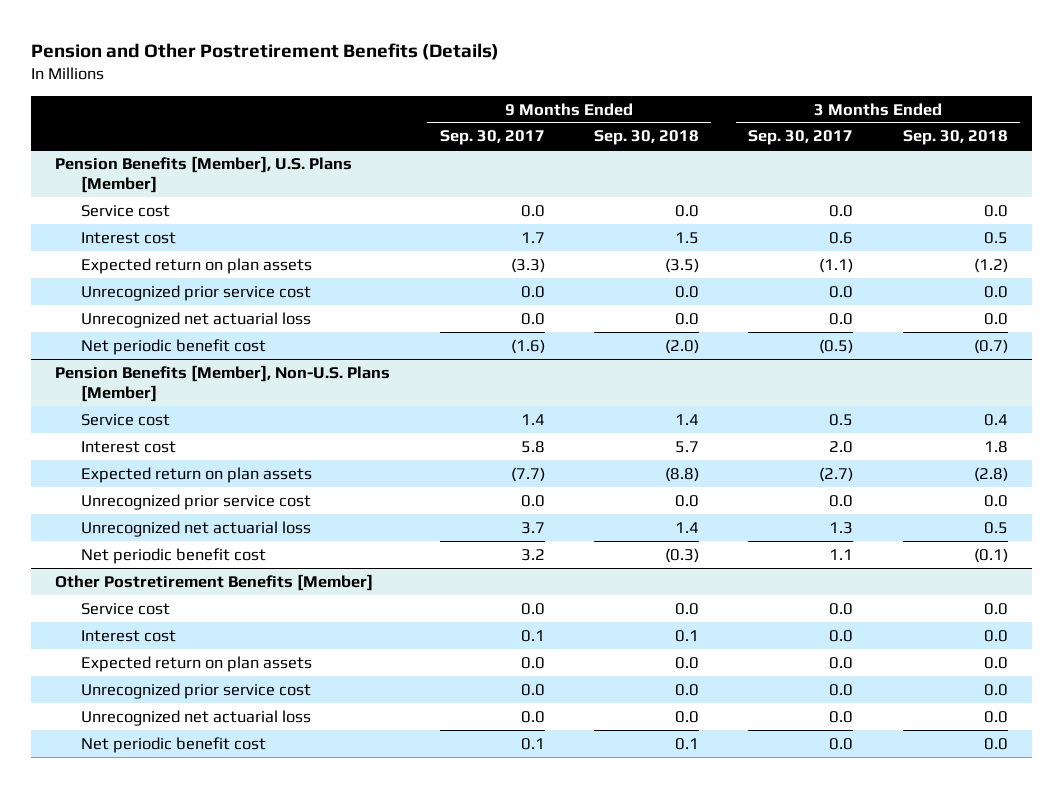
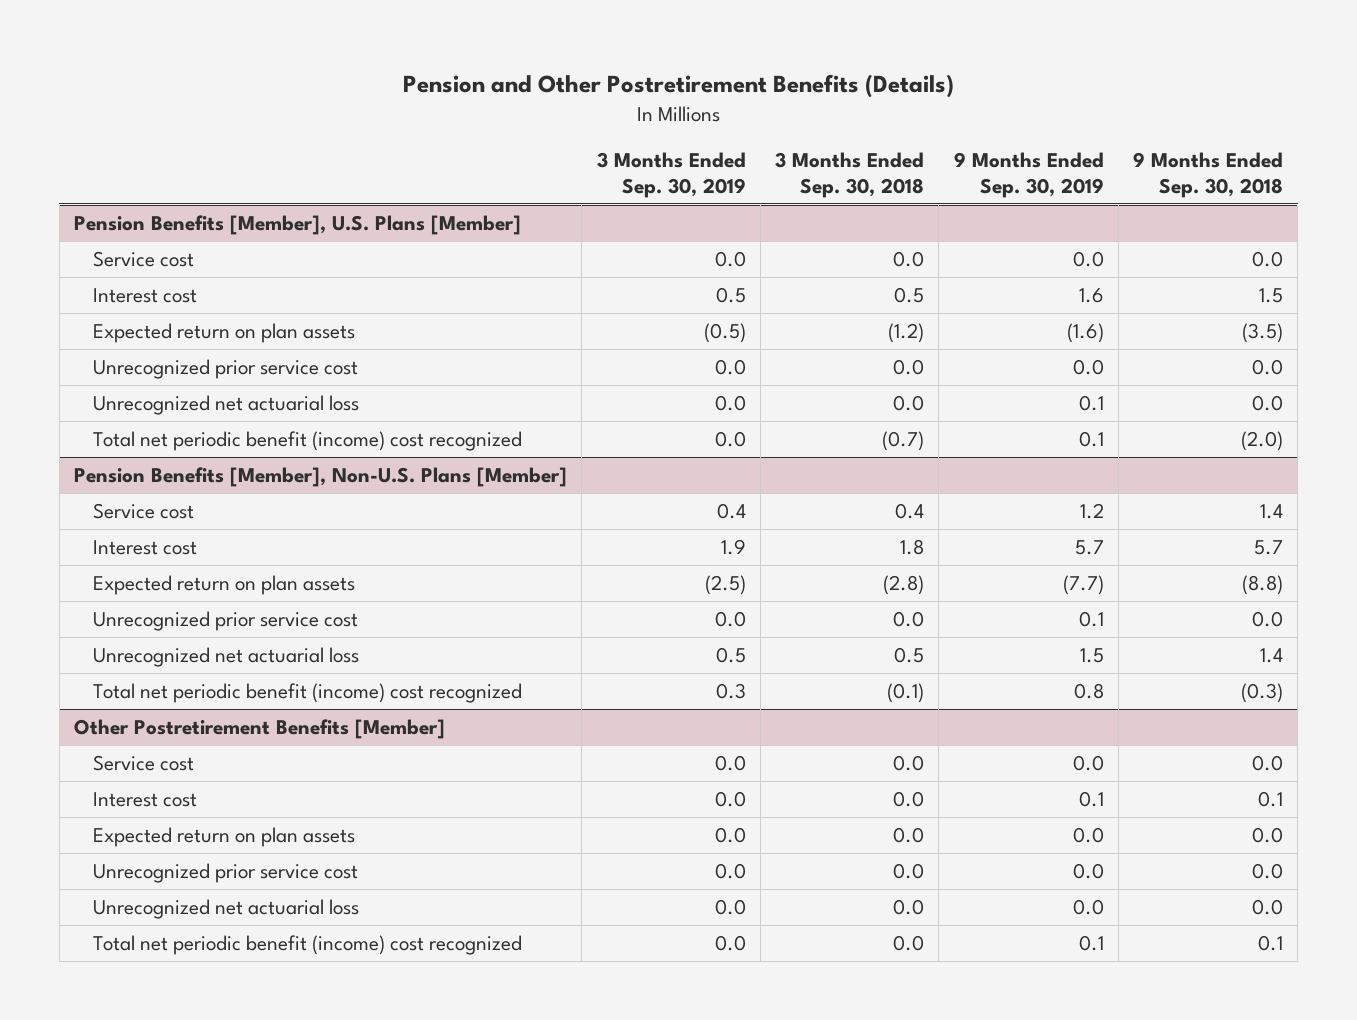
- | 9 Months Ended Sep. 30, 2017 | 9 Months Ended Sep. 30, 2018 | 3 Months Ended Sep. 30, 2017 | 3 Months Ended Sep. 30, 2018
+ | 3 Months Ended Sep. 30, 2019 | 3 Months Ended Sep. 30, 2018 | 9 Months Ended Sep. 30, 2019 | 9 Months Ended Sep. 30, 2018
@ Pension Benefits [Member], U.S. Plans [Member]
- Net periodic benefit cost | (1.6) | (2.0) | (0.5) | (0.7)
+ Total net periodic benefit (income) cost recognized | 0.0 | (0.7) | 0.1 | (2.0)
@ Pension Benefits [Member], Non-U.S. Plans [Member]
- Net periodic benefit cost | 3.2 | (0.3) | 1.1 | (0.1)
+ Total net periodic benefit (income) cost recognized | 0.3 | (0.1) | 0.8 | (0.3)
@ Other Postretirement Benefits [Member]
- Net periodic benefit cost | 0.1 | 0.1 | 0.0 | 0.0
+ Total net periodic benefit (income) cost recognized | 0.0 | 0.0 | 0.1 | 0.1

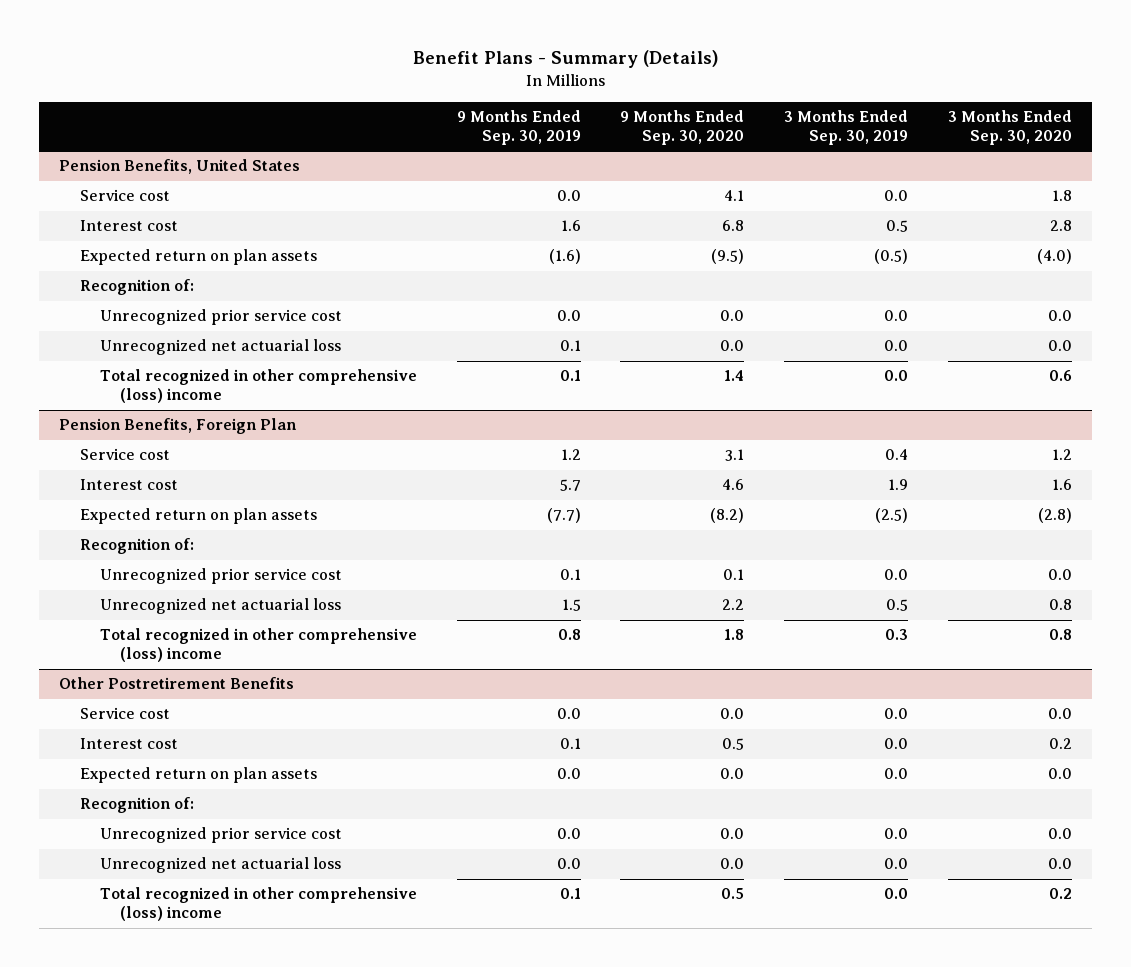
- Pension and Other Postretirement Benefits (Details)
+ Benefit Plans - Summary (Details)
- | 3 Months Ended Sep. 30, 2019 | 3 Months Ended Sep. 30, 2018 | 9 Months Ended Sep. 30, 2019 | 9 Months Ended Sep. 30, 2018
+ | 9 Months Ended Sep. 30, 2019 | 9 Months Ended Sep. 30, 2020 | 3 Months Ended Sep. 30, 2019 | 3 Months Ended Sep. 30, 2020
- Pension Benefits [Member], U.S. Plans [Member]
+ Pension Benefits, United States
+ Recognition of:
- Total net periodic benefit (income) cost recognized | 0.0 | (0.7) | 0.1 | (2.0)
- Pension Benefits [Member], Non-U.S. Plans [Member]
+ Total recognized in other comprehensive (loss) income | 0.1 | 1.4 | 0.0 | 0.6
+ Pension Benefits, Foreign Plan
+ Recognition of:
- Total net periodic benefit (income) cost recognized | 0.3 | (0.1) | 0.8 | (0.3)
- Other Postretirement Benefits [Member]
+ Total recognized in other comprehensive (loss) income | 0.8 | 1.8 | 0.3 | 0.8
+ Other Postretirement Benefits
+ Recognition of:
- Total net periodic benefit (income) cost recognized | 0.0 | 0.0 | 0.1 | 0.1
+ Total recognized in other comprehensive (loss) income | 0.1 | 0.5 | 0.0 | 0.2

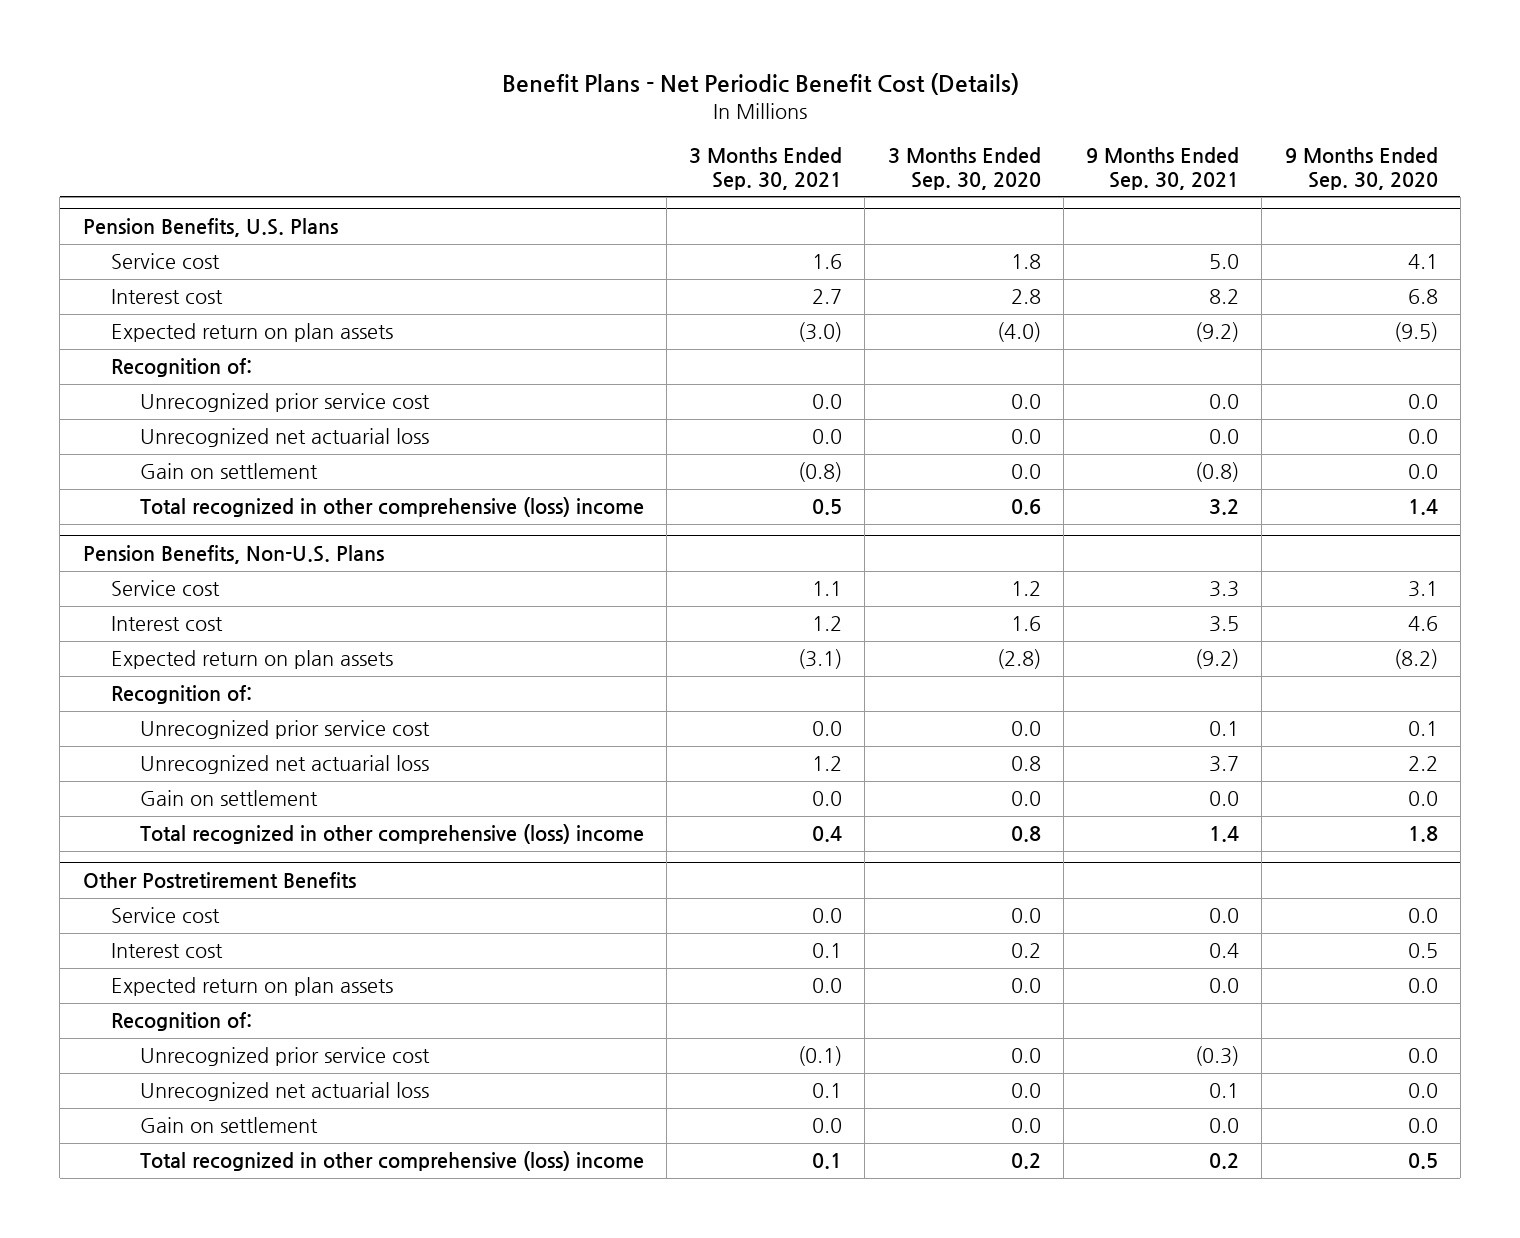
- Benefit Plans - Summary (Details)
+ Benefit Plans - Net Periodic Benefit Cost (Details)
- | 9 Months Ended Sep. 30, 2019 | 9 Months Ended Sep. 30, 2020 | 3 Months Ended Sep. 30, 2019 | 3 Months Ended Sep. 30, 2020
+ | 3 Months Ended Sep. 30, 2021 | 3 Months Ended Sep. 30, 2020 | 9 Months Ended Sep. 30, 2021 | 9 Months Ended Sep. 30, 2020
- Pension Benefits, United States
+ Pension Benefits, U.S. Plans
+ Gain on settlement | (0.8) | 0.0 | (0.8) | 0.0
- Pension Benefits, Foreign Plan
+ Pension Benefits, Non-U.S. Plans
+ Gain on settlement | 0.0 | 0.0 | 0.0 | 0.0
@ Other Postretirement Benefits
+ Gain on settlement | 0.0 | 0.0 | 0.0 | 0.0

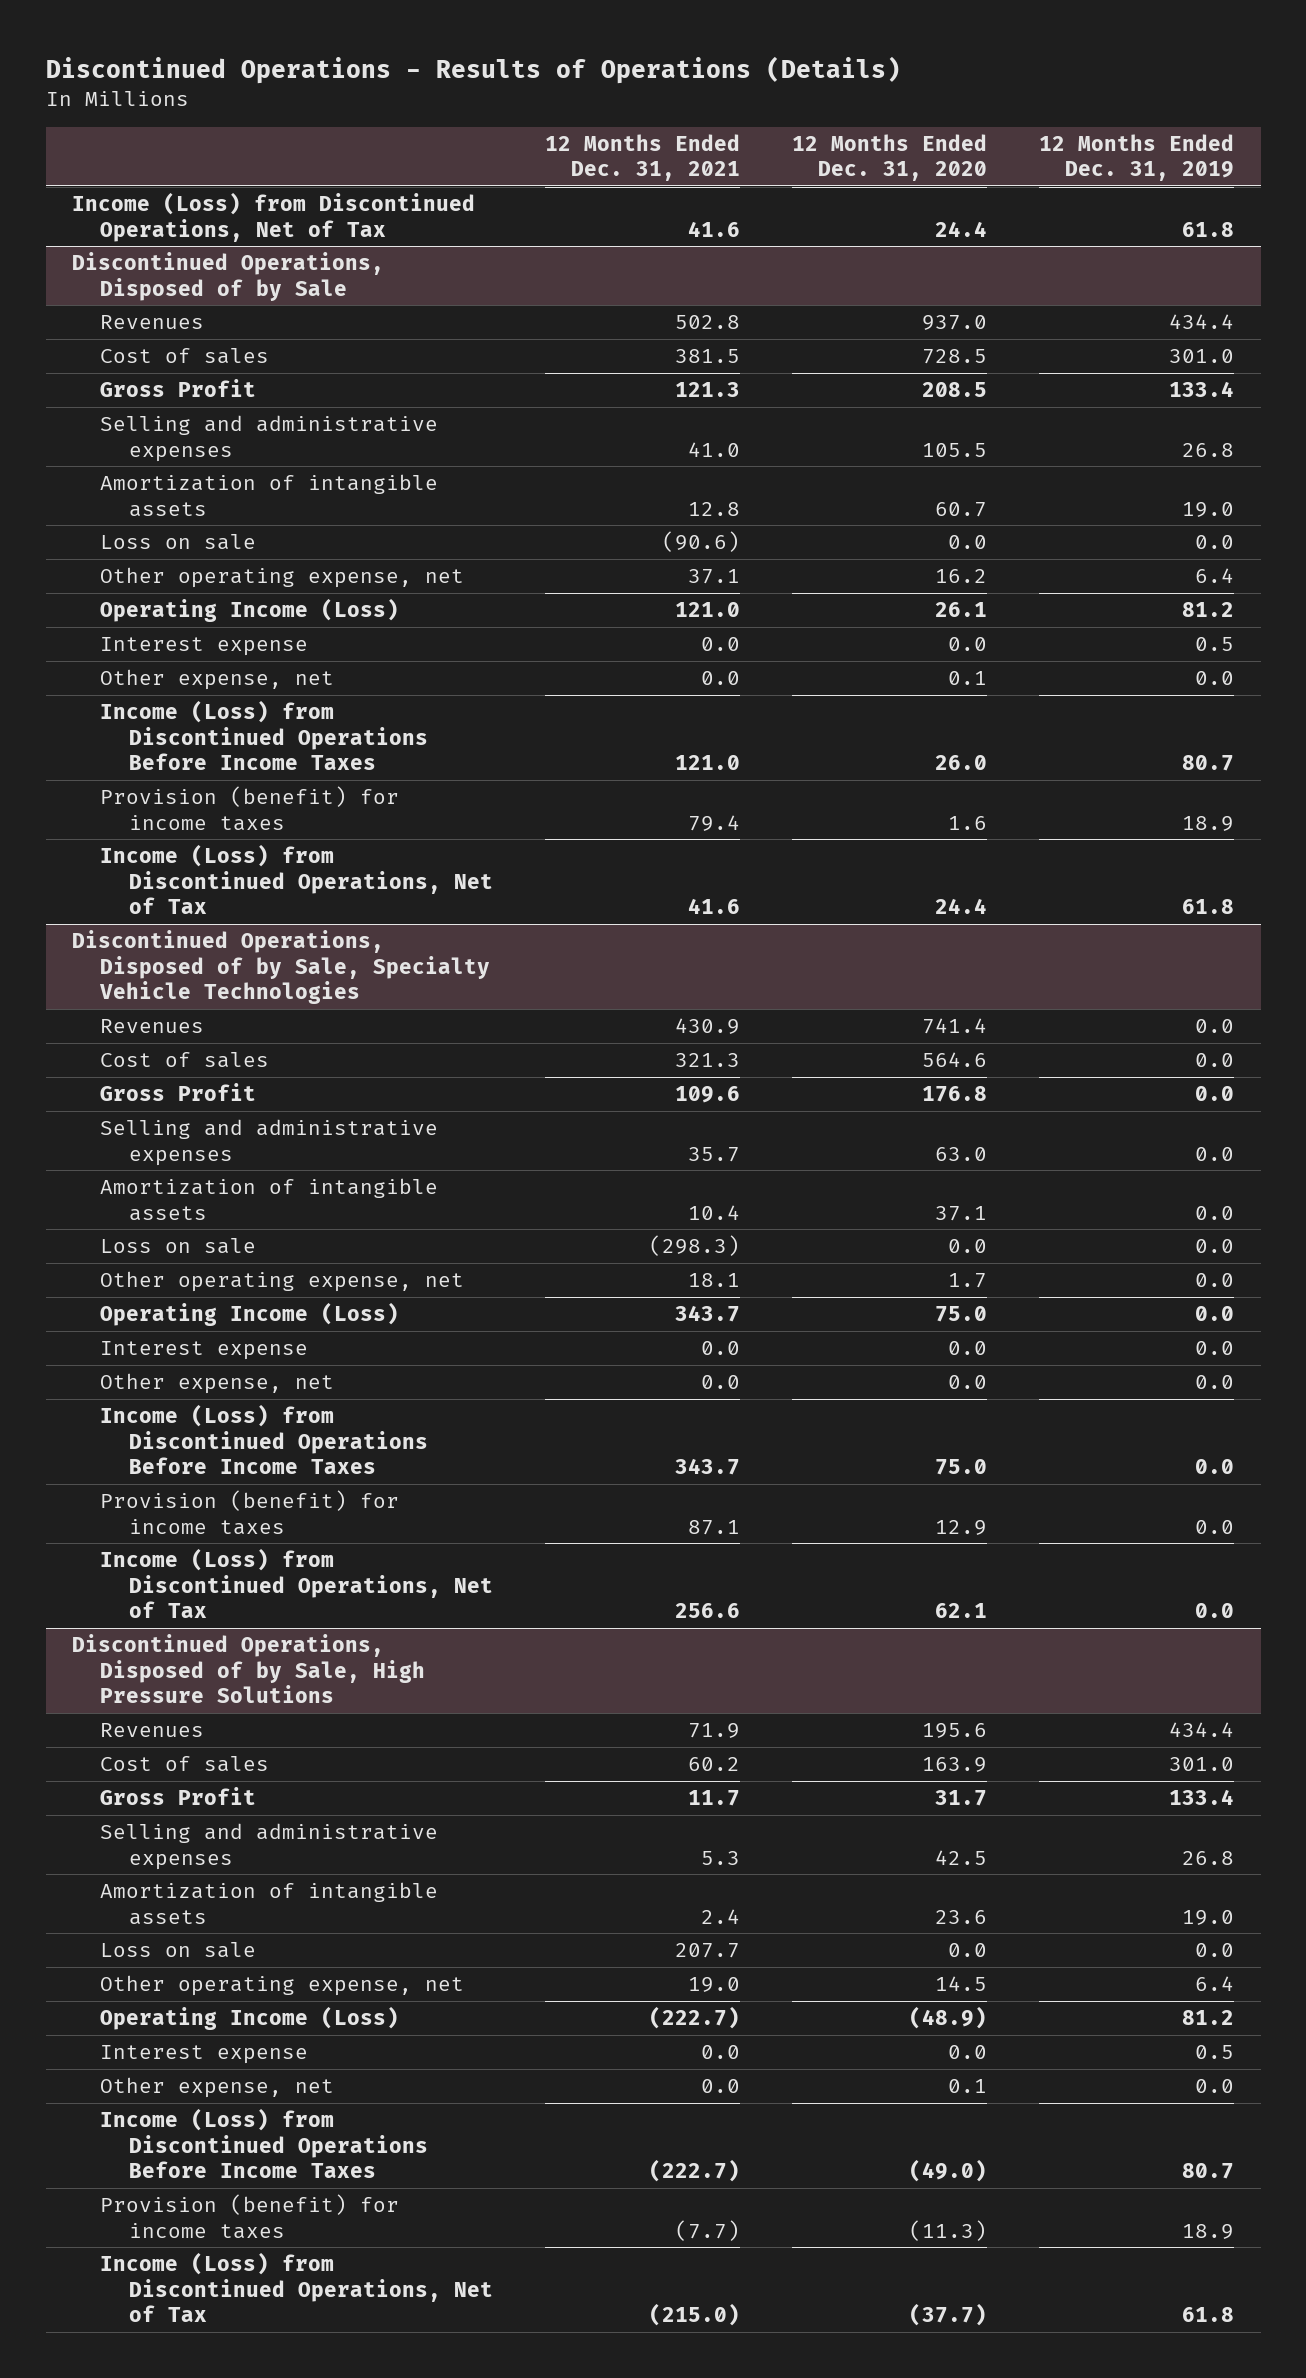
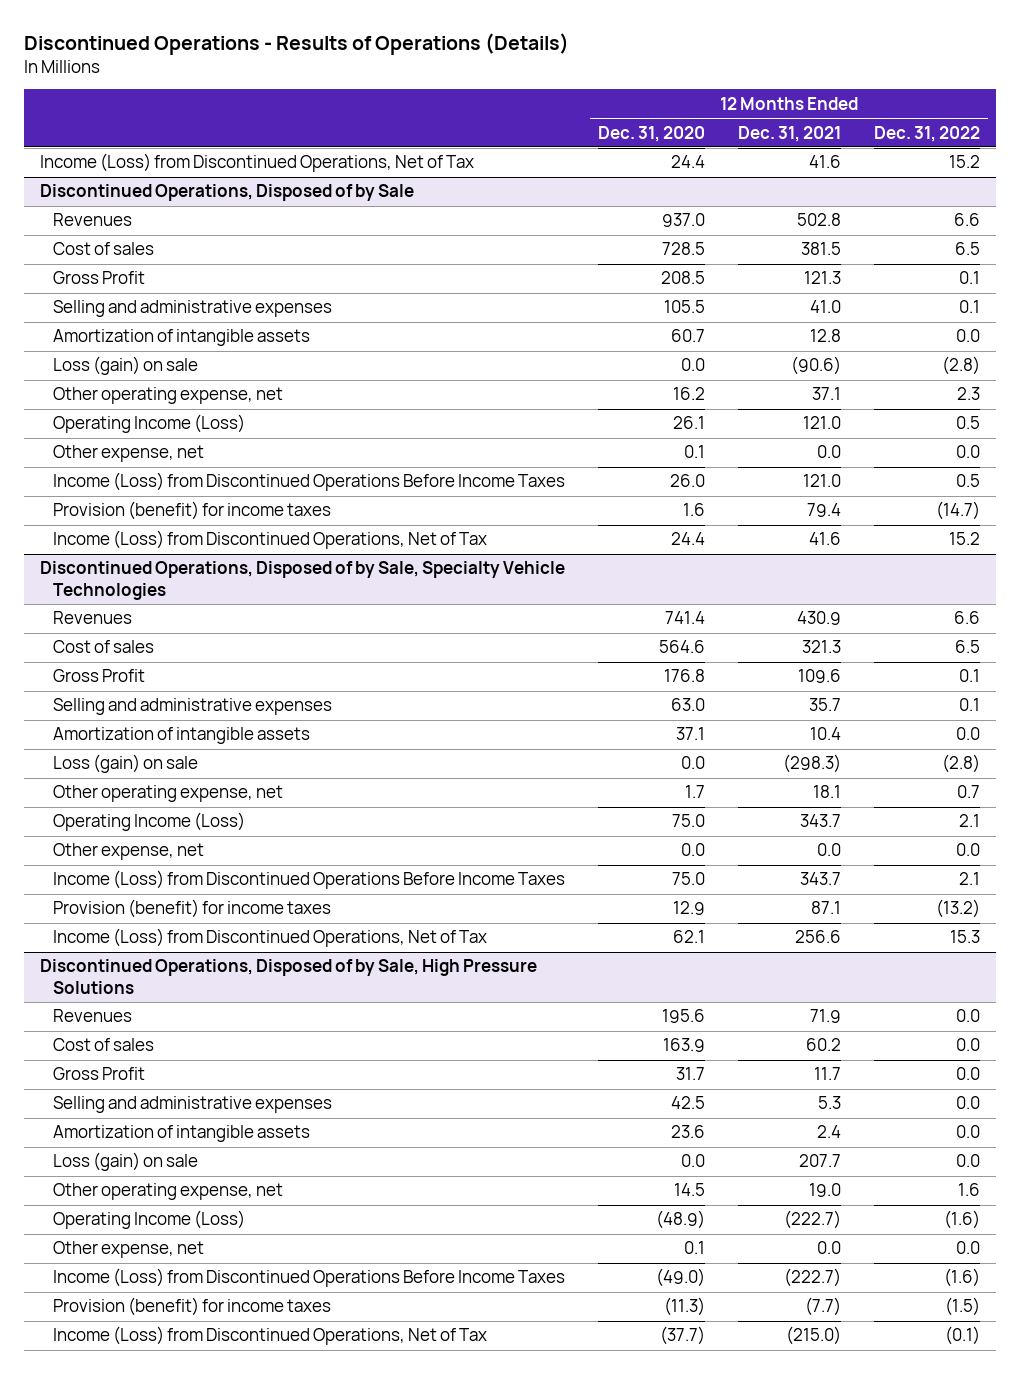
- | 12 Months Ended Dec. 31, 2021 | 12 Months Ended Dec. 31, 2020 | 12 Months Ended Dec. 31, 2019
+ | 12 Months Ended Dec. 31, 2020 | 12 Months Ended Dec. 31, 2021 | 12 Months Ended Dec. 31, 2022
@ Discontinued Operations, Disposed of by Sale
- Loss on sale | (90.6) | 0.0 | 0.0
+ Loss (gain) on sale | 0.0 | (90.6) | (2.8)
- Interest expense | 0.0 | 0.0 | 0.5
@ Discontinued Operations, Disposed of by Sale, Specialty Vehicle Technologies
- Loss on sale | (298.3) | 0.0 | 0.0
+ Loss (gain) on sale | 0.0 | (298.3) | (2.8)
- Interest expense | 0.0 | 0.0 | 0.0
@ Discontinued Operations, Disposed of by Sale, High Pressure Solutions
- Loss on sale | 207.7 | 0.0 | 0.0
+ Loss (gain) on sale | 0.0 | 207.7 | 0.0
- Interest expense | 0.0 | 0.0 | 0.5

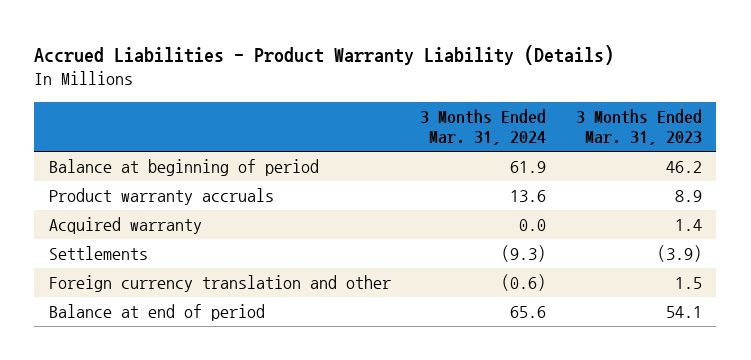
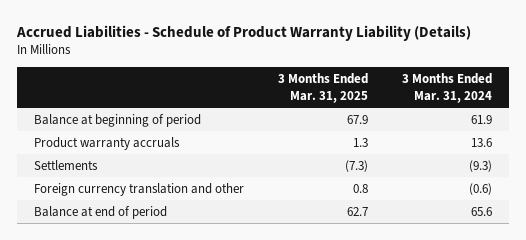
- Accrued Liabilities - Product Warranty Liability (Details)
+ Accrued Liabilities - Schedule of Product Warranty Liability (Details)
- | 3 Months Ended Mar. 31, 2024 | 3 Months Ended Mar. 31, 2023
+ | 3 Months Ended Mar. 31, 2025 | 3 Months Ended Mar. 31, 2024
- Acquired warranty | 0.0 | 1.4

